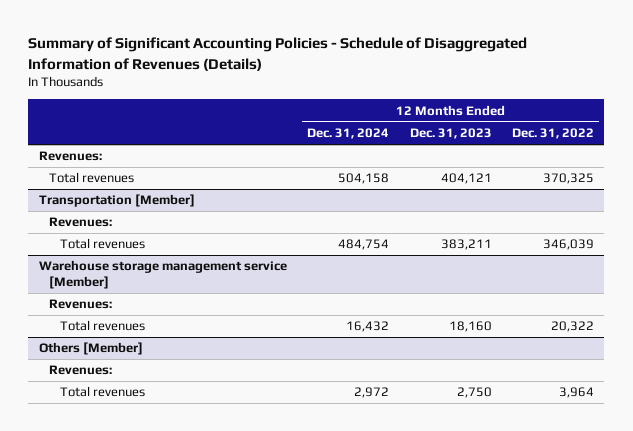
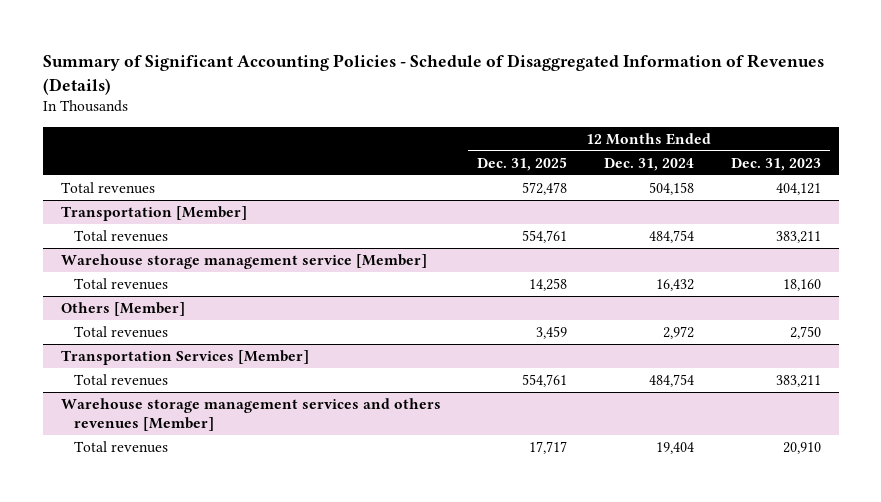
- | 12 Months Ended Dec. 31, 2024 | 12 Months Ended Dec. 31, 2023 | 12 Months Ended Dec. 31, 2022
+ | 12 Months Ended Dec. 31, 2025 | 12 Months Ended Dec. 31, 2024 | 12 Months Ended Dec. 31, 2023
- Revenues:
@ Transportation [Member]
- Revenues:
@ Warehouse storage management service [Member]
- Revenues:
@ Others [Member]
- Revenues:
+ Transportation Services [Member]
+ Total revenues | 554,761 | 484,754 | 383,211
+ Warehouse storage management services and others revenues [Member]
+ Total revenues | 17,717 | 19,404 | 20,910

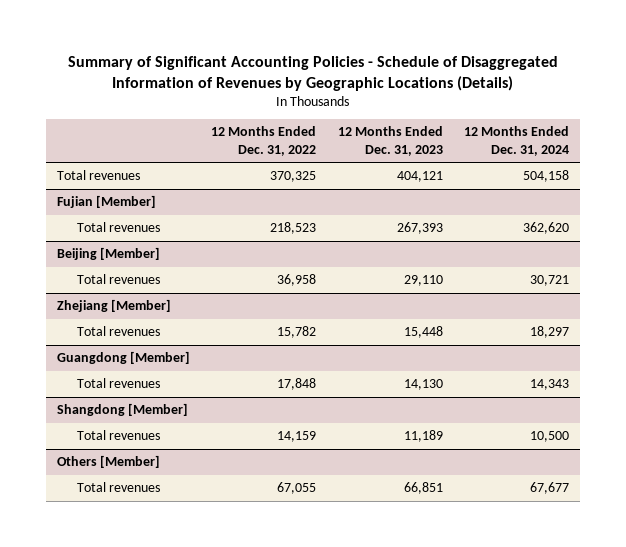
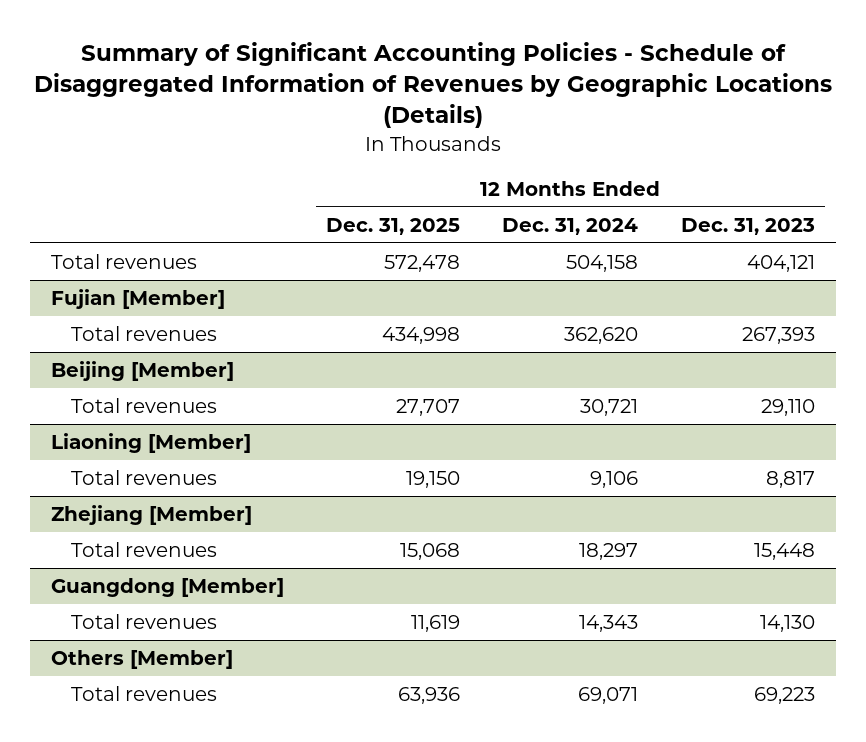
- | 12 Months Ended Dec. 31, 2022 | 12 Months Ended Dec. 31, 2023 | 12 Months Ended Dec. 31, 2024
+ | 12 Months Ended Dec. 31, 2025 | 12 Months Ended Dec. 31, 2024 | 12 Months Ended Dec. 31, 2023
+ Liaoning [Member]
+ Total revenues | 19,150 | 9,106 | 8,817
- Shangdong [Member]
- Total revenues | 14,159 | 11,189 | 10,500
@ Others [Member]
- Total revenues | 67,055 | 66,851 | 67,677
+ Total revenues | 63,936 | 69,071 | 69,223

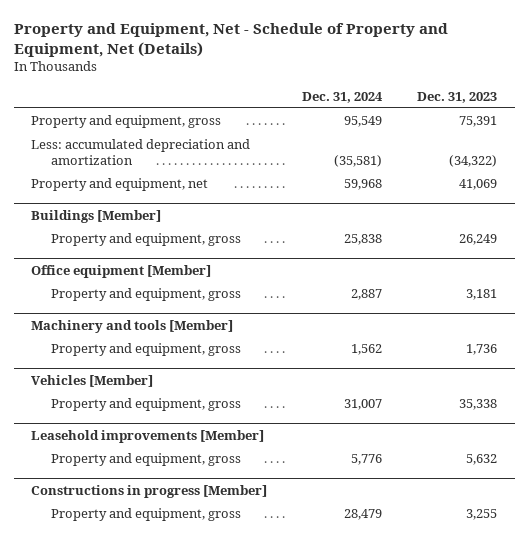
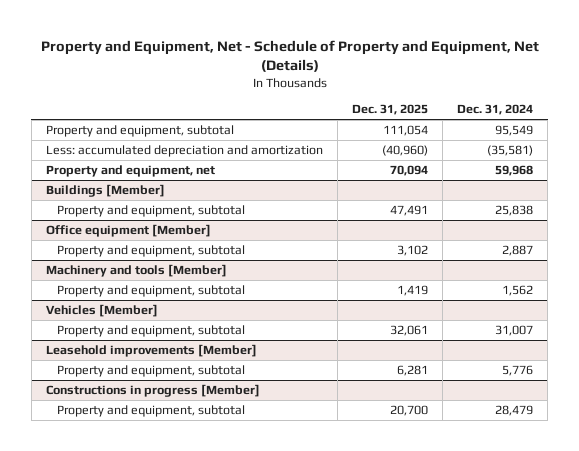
- | Dec. 31, 2024 | Dec. 31, 2023
+ | Dec. 31, 2025 | Dec. 31, 2024
- Property and equipment, gross | 95,549 | 75,391
+ Property and equipment, subtotal | 111,054 | 95,549
@ Buildings [Member]
- Property and equipment, gross | 25,838 | 26,249
+ Property and equipment, subtotal | 47,491 | 25,838
@ Office equipment [Member]
- Property and equipment, gross | 2,887 | 3,181
+ Property and equipment, subtotal | 3,102 | 2,887
@ Machinery and tools [Member]
- Property and equipment, gross | 1,562 | 1,736
+ Property and equipment, subtotal | 1,419 | 1,562
@ Vehicles [Member]
- Property and equipment, gross | 31,007 | 35,338
+ Property and equipment, subtotal | 32,061 | 31,007
@ Leasehold improvements [Member]
- Property and equipment, gross | 5,776 | 5,632
+ Property and equipment, subtotal | 6,281 | 5,776
@ Constructions in progress [Member]
- Property and equipment, gross | 28,479 | 3,255
+ Property and equipment, subtotal | 20,700 | 28,479

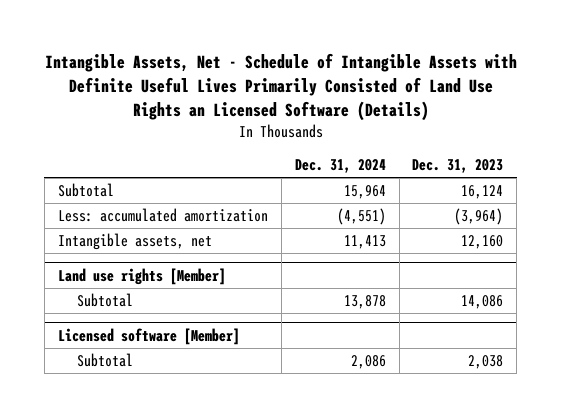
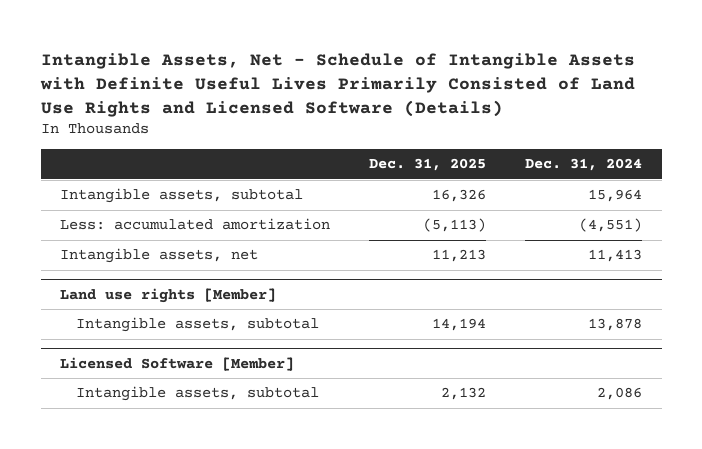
- Intangible Assets, Net - Schedule of Intangible Assets with Definite Useful Lives Primarily Consisted of Land Use Rights an Licensed Software (Details)
+ Intangible Assets, Net - Schedule of Intangible Assets with Definite Useful Lives Primarily Consisted of Land Use Rights and Licensed Software (Details)
- | Dec. 31, 2024 | Dec. 31, 2023
+ | Dec. 31, 2025 | Dec. 31, 2024
- Subtotal | 15,964 | 16,124
+ Intangible assets, subtotal | 16,326 | 15,964
@ Land use rights [Member]
- Subtotal | 13,878 | 14,086
- Licensed software [Member]
- Subtotal | 2,086 | 2,038
@ Land use rights [Member]
+ Intangible assets, subtotal | 14,194 | 13,878
+ Licensed Software [Member]
+ Intangible assets, subtotal | 2,132 | 2,086

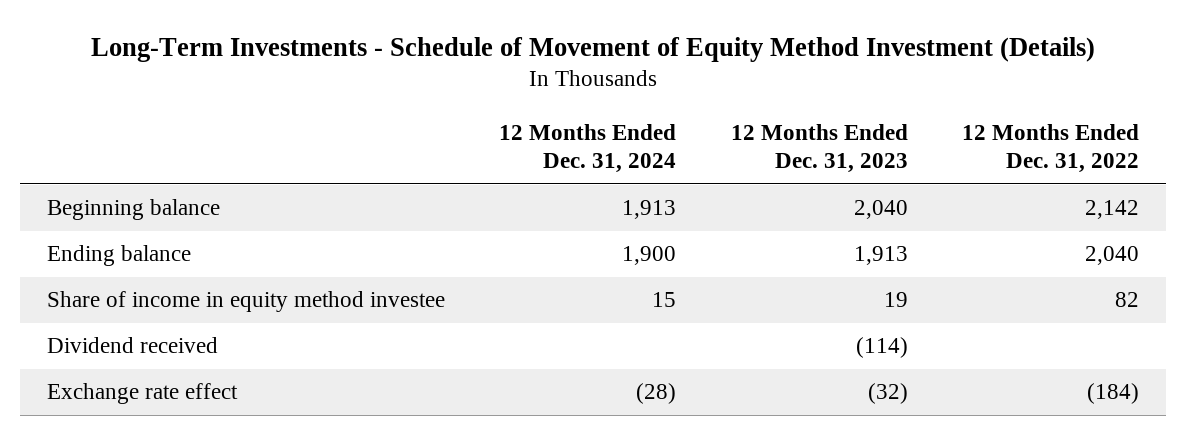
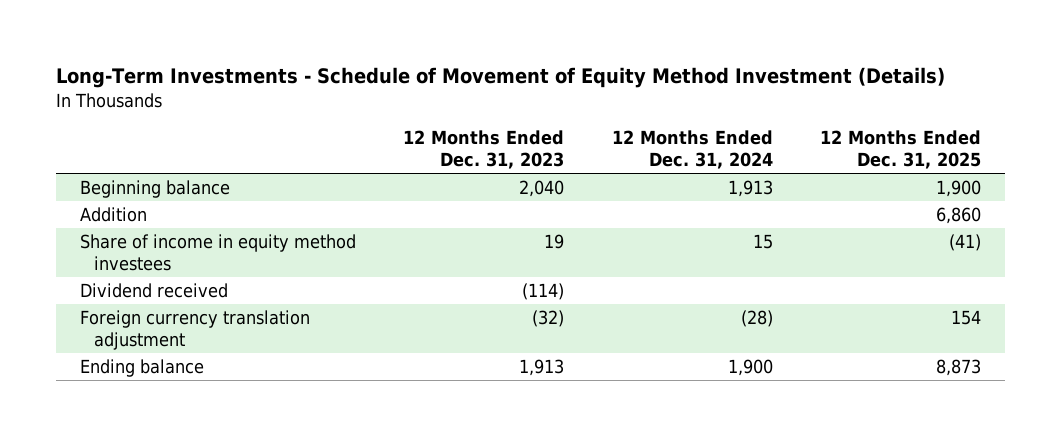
- | 12 Months Ended Dec. 31, 2024 | 12 Months Ended Dec. 31, 2023 | 12 Months Ended Dec. 31, 2022
+ | 12 Months Ended Dec. 31, 2023 | 12 Months Ended Dec. 31, 2024 | 12 Months Ended Dec. 31, 2025
- Share of income in equity method investee | 15 | 19 | 82
+ Addition | | | 6,860
+ Share of income in equity method investees | 19 | 15 | (41)
- Exchange rate effect | (28) | (32) | (184)
+ Foreign currency translation adjustment | (32) | (28) | 154
moved down: Ending balance | 1,913 | 1,900 | 8,873

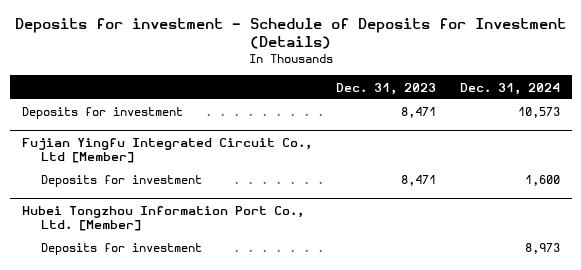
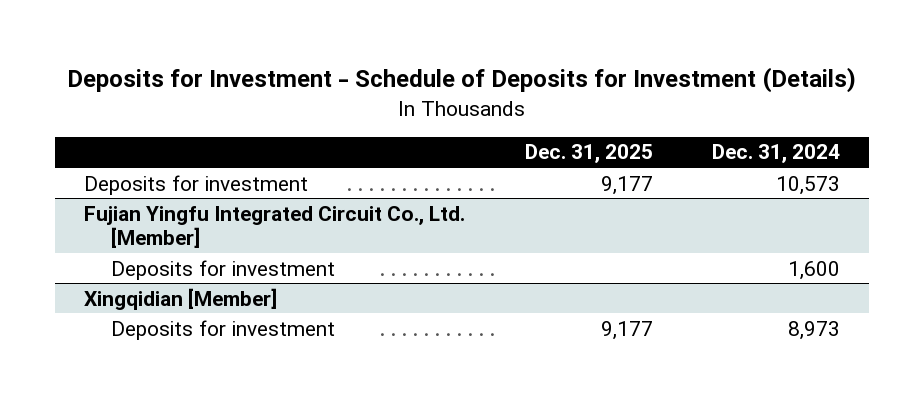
- Deposits for investment - Schedule of Deposits for Investment (Details)
+ Deposits for Investment - Schedule of Deposits for Investment (Details)
- | Dec. 31, 2023 | Dec. 31, 2024
+ | Dec. 31, 2025 | Dec. 31, 2024
- Fujian Yingfu Integrated Circuit Co., Ltd [Member]
+ Fujian Yingfu Integrated Circuit Co., Ltd. [Member]
- Hubei Tongzhou Information Port Co., Ltd. [Member]
+ Xingqidian [Member]

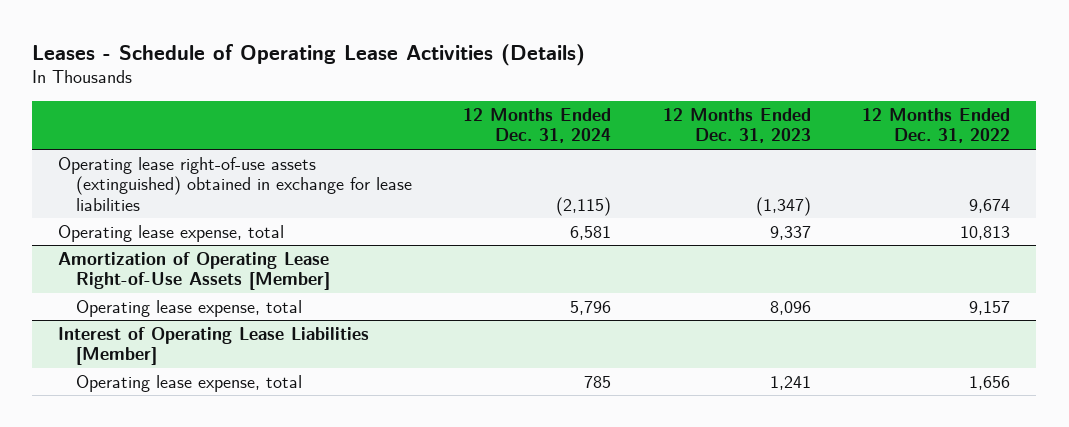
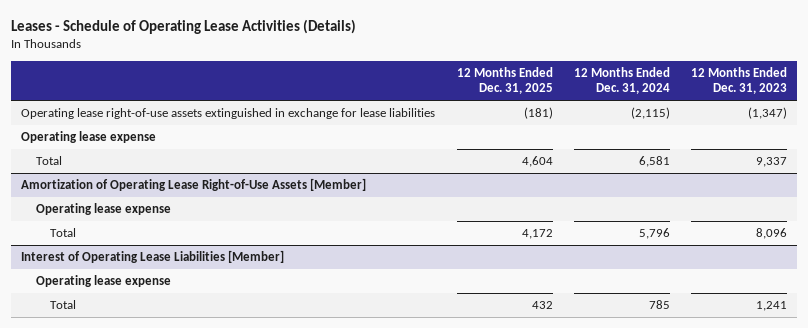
- | 12 Months Ended Dec. 31, 2024 | 12 Months Ended Dec. 31, 2023 | 12 Months Ended Dec. 31, 2022
+ | 12 Months Ended Dec. 31, 2025 | 12 Months Ended Dec. 31, 2024 | 12 Months Ended Dec. 31, 2023
- Operating lease right-of-use assets (extinguished) obtained in exchange for lease liabilities | (2,115) | (1,347) | 9,674
- Operating lease expense, total | 6,581 | 9,337 | 10,813
+ Operating lease right-of-use assets extinguished in exchange for lease liabilities | (181) | (2,115) | (1,347)
+ Operating lease expense
+ Total | 4,604 | 6,581 | 9,337
@ Amortization of Operating Lease Right-of-Use Assets [Member]
- Operating lease expense, total | 5,796 | 8,096 | 9,157
+ Operating lease expense
+ Total | 4,172 | 5,796 | 8,096
@ Interest of Operating Lease Liabilities [Member]
- Operating lease expense, total | 785 | 1,241 | 1,656
+ Operating lease expense
+ Total | 432 | 785 | 1,241

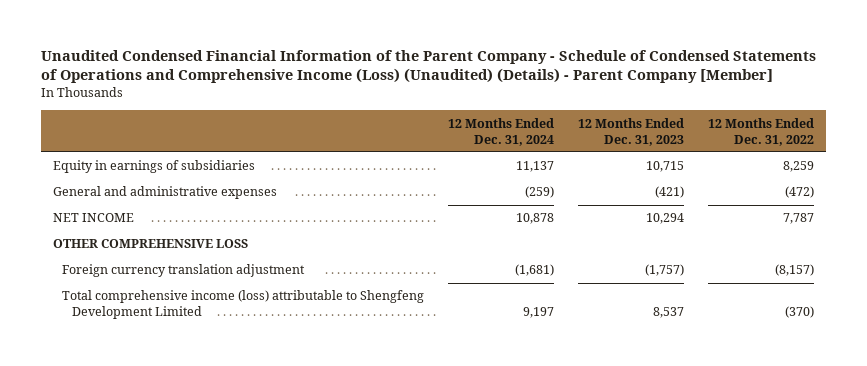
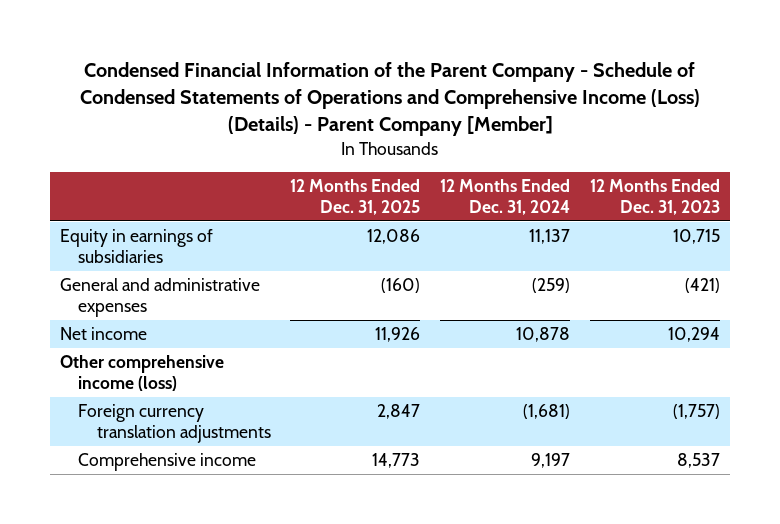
- Unaudited Condensed Financial Information of the Parent Company - Schedule of Condensed Statements of Operations and Comprehensive Income (Loss) (Unaudited) (Details) - Parent Company [Member]
+ Condensed Financial Information of the Parent Company - Schedule of Condensed Statements of Operations and Comprehensive Income (Loss) (Details) - Parent Company [Member]
- | 12 Months Ended Dec. 31, 2024 | 12 Months Ended Dec. 31, 2023 | 12 Months Ended Dec. 31, 2022
+ | 12 Months Ended Dec. 31, 2025 | 12 Months Ended Dec. 31, 2024 | 12 Months Ended Dec. 31, 2023
- NET INCOME | 10,878 | 10,294 | 7,787
- OTHER COMPREHENSIVE LOSS
- Foreign currency translation adjustment | (1,681) | (1,757) | (8,157)
- Total comprehensive income (loss) attributable to Shengfeng Development Limited | 9,197 | 8,537 | (370)
+ Net income | 11,926 | 10,878 | 10,294
+ Other comprehensive income (loss)
+ Foreign currency translation adjustments | 2,847 | (1,681) | (1,757)
+ Comprehensive income | 14,773 | 9,197 | 8,537

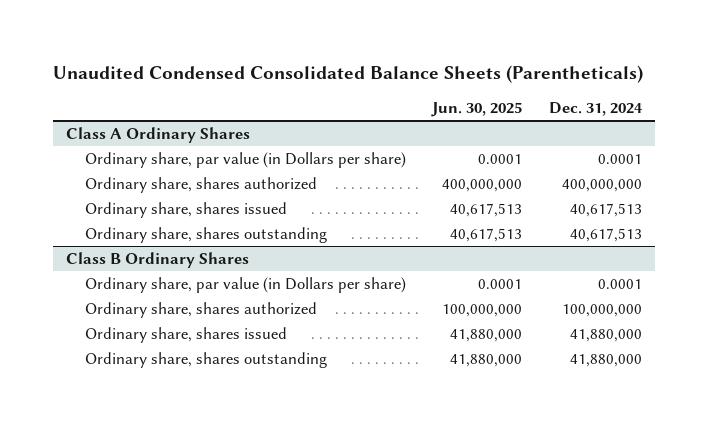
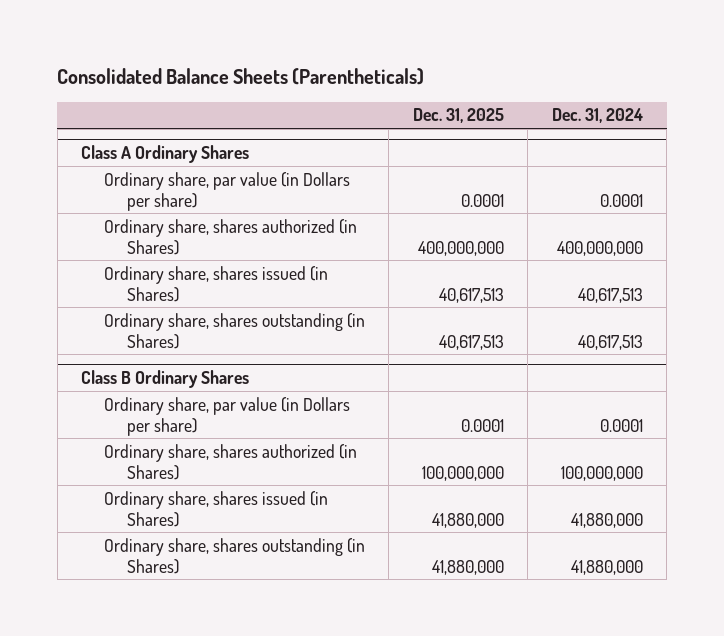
- Unaudited Condensed Consolidated Balance Sheets (Parentheticals)
+ Consolidated Balance Sheets (Parentheticals)
- | Jun. 30, 2025 | Dec. 31, 2024
+ | Dec. 31, 2025 | Dec. 31, 2024
@ Class A Ordinary Shares
- Ordinary share, shares authorized | 400,000,000 | 400,000,000
- Ordinary share, shares issued | 40,617,513 | 40,617,513
- Ordinary share, shares outstanding | 40,617,513 | 40,617,513
+ Ordinary share, shares authorized (in Shares) | 400,000,000 | 400,000,000
+ Ordinary share, shares issued (in Shares) | 40,617,513 | 40,617,513
+ Ordinary share, shares outstanding (in Shares) | 40,617,513 | 40,617,513
@ Class B Ordinary Shares
- Ordinary share, shares authorized | 100,000,000 | 100,000,000
- Ordinary share, shares issued | 41,880,000 | 41,880,000
- Ordinary share, shares outstanding | 41,880,000 | 41,880,000
+ Ordinary share, shares authorized (in Shares) | 100,000,000 | 100,000,000
+ Ordinary share, shares issued (in Shares) | 41,880,000 | 41,880,000
+ Ordinary share, shares outstanding (in Shares) | 41,880,000 | 41,880,000

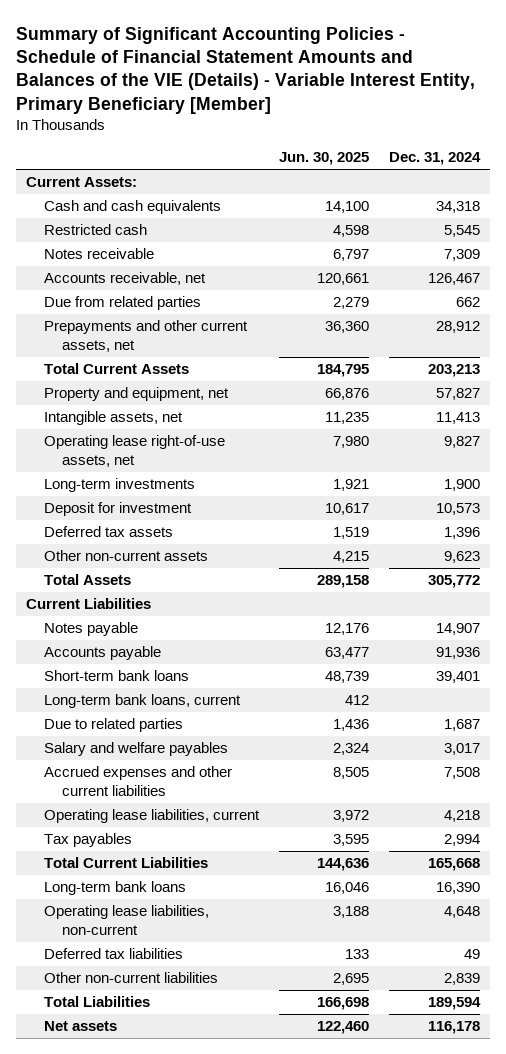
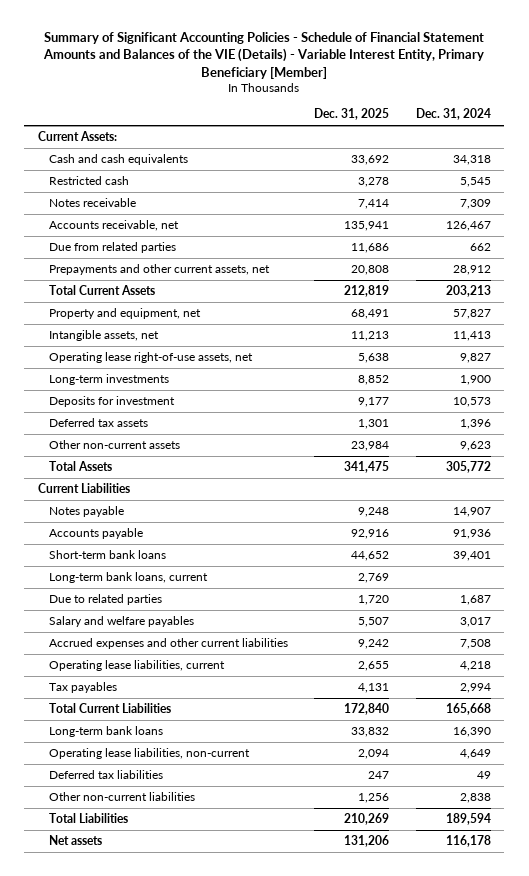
- | Jun. 30, 2025 | Dec. 31, 2024
+ | Dec. 31, 2025 | Dec. 31, 2024
- Deposit for investment | 10,617 | 10,573
+ Deposits for investment | 9,177 | 10,573
- Operating lease liabilities, non-current | 3,188 | 4,648
+ Operating lease liabilities, non-current | 2,094 | 4,649
- Other non-current liabilities | 2,695 | 2,839
+ Other non-current liabilities | 1,256 | 2,838

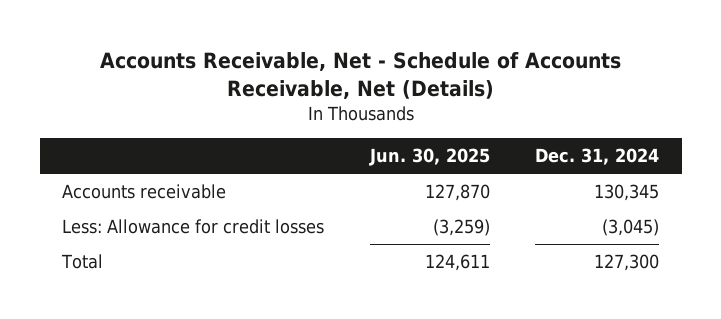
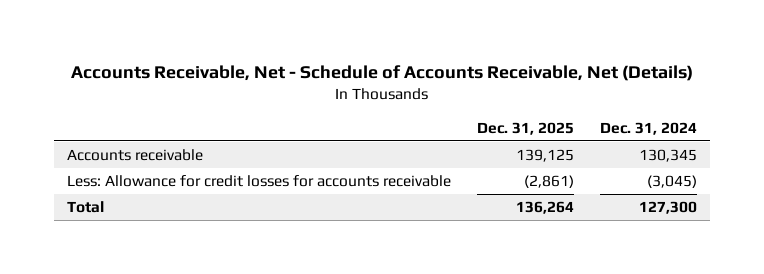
- | Jun. 30, 2025 | Dec. 31, 2024
+ | Dec. 31, 2025 | Dec. 31, 2024
- Less: Allowance for credit losses | (3,259) | (3,045)
+ Less: Allowance for credit losses for accounts receivable | (2,861) | (3,045)

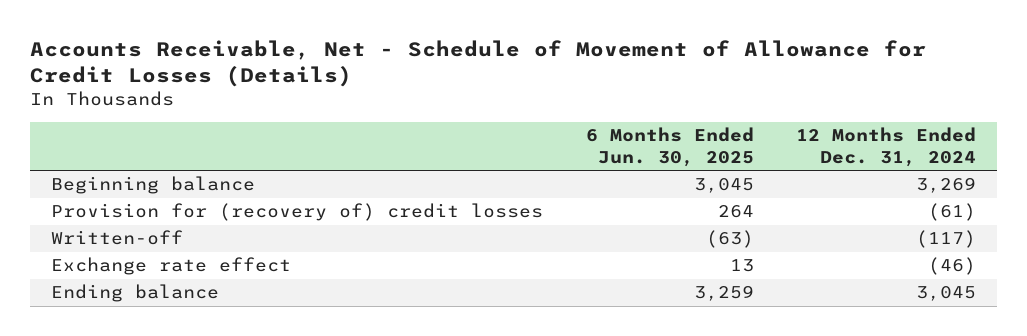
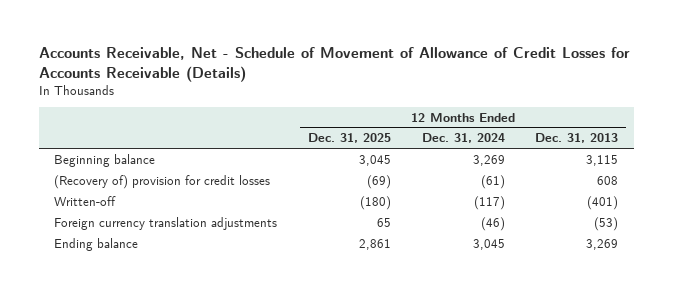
- Accounts Receivable, Net - Schedule of Movement of Allowance for Credit Losses (Details)
+ Accounts Receivable, Net - Schedule of Movement of Allowance of Credit Losses for Accounts Receivable (Details)
- | 6 Months Ended Jun. 30, 2025 | 12 Months Ended Dec. 31, 2024
+ | 12 Months Ended Dec. 31, 2025 | 12 Months Ended Dec. 31, 2024 | 12 Months Ended Dec. 31, 2013
- Provision for (recovery of) credit losses | 264 | (61)
+ (Recovery of) provision for credit losses | (69) | (61) | 608
- Exchange rate effect | 13 | (46)
+ Foreign currency translation adjustments | 65 | (46) | (53)

